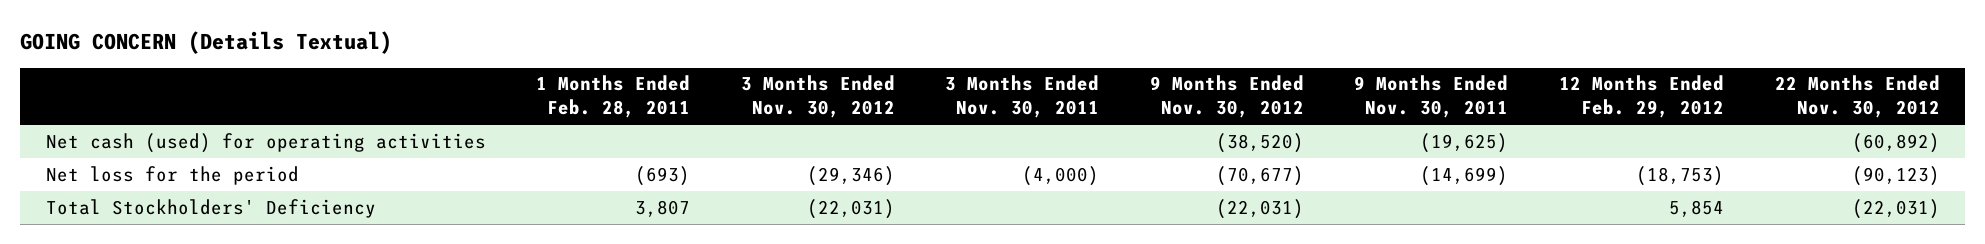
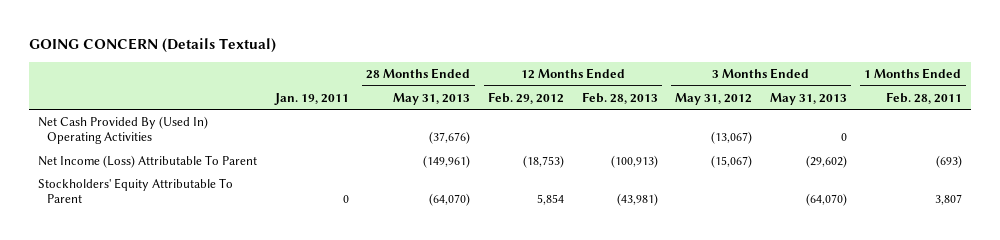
- | 1 Months Ended Feb. 28, 2011 | 3 Months Ended Nov. 30, 2012 | 3 Months Ended Nov. 30, 2011 | 9 Months Ended Nov. 30, 2012 | 9 Months Ended Nov. 30, 2011 | 12 Months Ended Feb. 29, 2012 | 22 Months Ended Nov. 30, 2012
+ | Jan. 19, 2011 | 28 Months Ended May 31, 2013 | 12 Months Ended Feb. 29, 2012 | 12 Months Ended Feb. 28, 2013 | 3 Months Ended May 31, 2012 | 3 Months Ended May 31, 2013 | 1 Months Ended Feb. 28, 2011
- Net cash (used) for operating activities | | | | (38,520) | (19,625) | | (60,892)
- Net loss for the period | (693) | (29,346) | (4,000) | (70,677) | (14,699) | (18,753) | (90,123)
- Total Stockholders' Deficiency | 3,807 | (22,031) | | (22,031) | | 5,854 | (22,031)
+ Net Cash Provided By (Used In) Operating Activities | | (37,676) | | | (13,067) | 0 |
+ Net Income (Loss) Attributable To Parent | | (149,961) | (18,753) | (100,913) | (15,067) | (29,602) | (693)
+ Stockholders' Equity Attributable To Parent | 0 | (64,070) | 5,854 | (43,981) | | (64,070) | 3,807

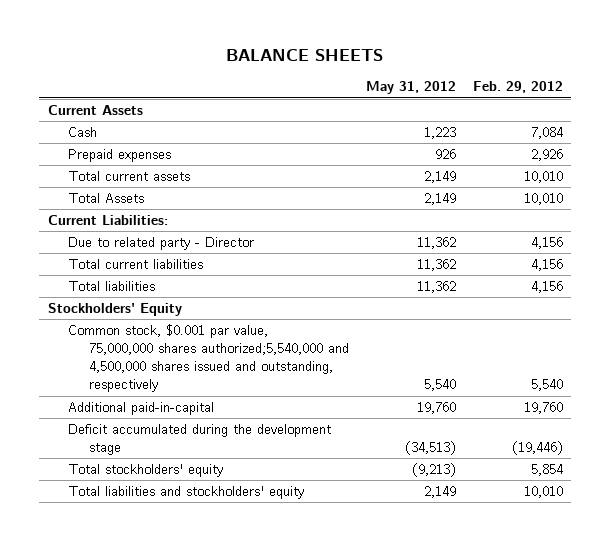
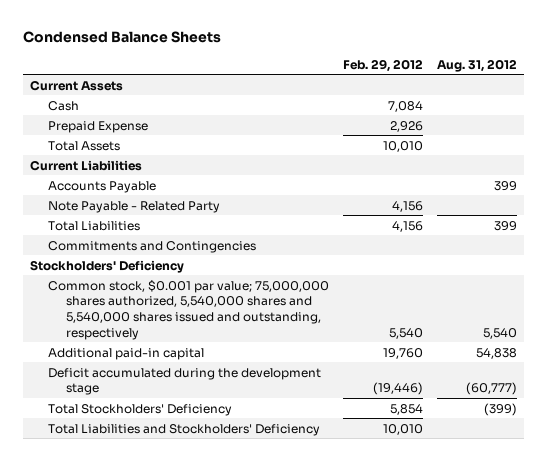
- BALANCE SHEETS
+ Condensed Balance Sheets
- | May 31, 2012 | Feb. 29, 2012
+ | Feb. 29, 2012 | Aug. 31, 2012
- Prepaid expenses | 926 | 2,926
- Total current assets | 2,149 | 10,010
+ Prepaid Expense | 2,926 |
- Current Liabilities:
- Due to related party - Director | 11,362 | 4,156
- Total current liabilities | 11,362 | 4,156
- Total liabilities | 11,362 | 4,156
- Stockholders' Equity
- Common stock, $0.001 par value, 75,000,000 shares authorized;5,540,000 and 4,500,000 shares issued and outstanding, respectively | 5,540 | 5,540
- Additional paid-in-capital | 19,760 | 19,760
+ Current Liabilities
+ Accounts Payable | | 399
+ Note Payable - Related Party | 4,156 |
+ Total Liabilities | 4,156 | 399
+ Commitments and Contingencies
+ Stockholders' Deficiency
+ Common stock, $0.001 par value; 75,000,000 shares authorized, 5,540,000 shares and 5,540,000 shares issued and outstanding, respectively | 5,540 | 5,540
+ Additional paid-in capital | 19,760 | 54,838
- Total stockholders' equity | (9,213) | 5,854
- Total liabilities and stockholders' equity | 2,149 | 10,010
+ Total Stockholders' Deficiency | 5,854 | (399)
+ Total Liabilities and Stockholders' Deficiency | 10,010 |

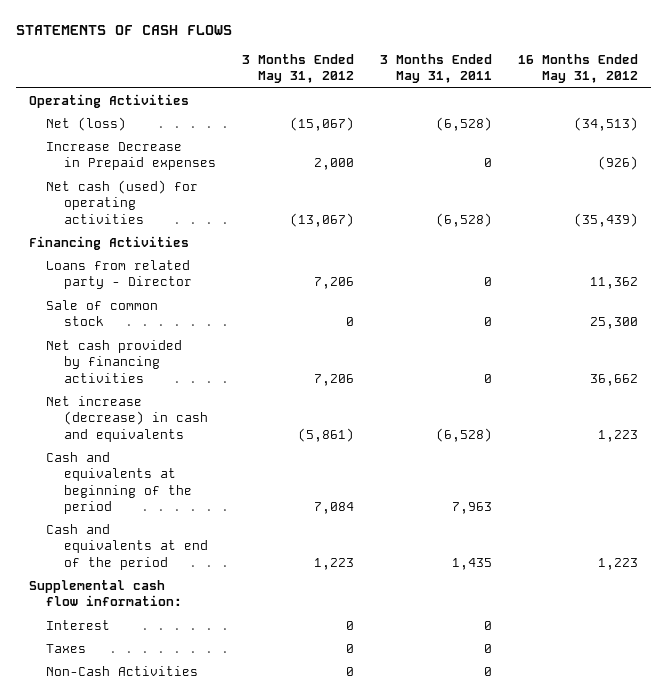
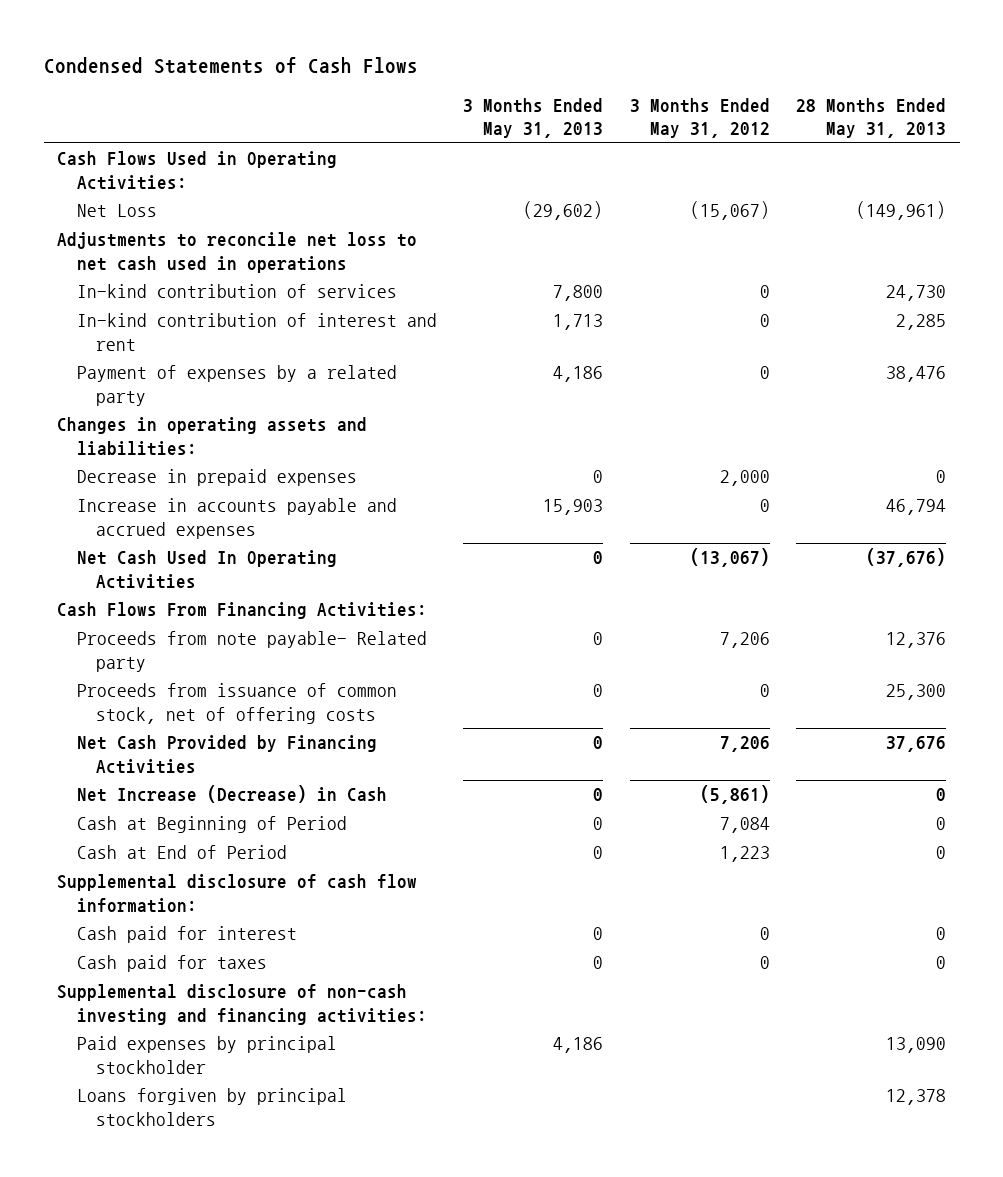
- STATEMENTS OF CASH FLOWS
+ Condensed Statements of Cash Flows
- | 3 Months Ended May 31, 2012 | 3 Months Ended May 31, 2011 | 16 Months Ended May 31, 2012
+ | 3 Months Ended May 31, 2013 | 3 Months Ended May 31, 2012 | 28 Months Ended May 31, 2013
- Operating Activities
- Net (loss) | (15,067) | (6,528) | (34,513)
- Increase Decrease in Prepaid expenses | 2,000 | 0 | (926)
- Net cash (used) for operating activities | (13,067) | (6,528) | (35,439)
- Financing Activities
- Loans from related party - Director | 7,206 | 0 | 11,362
- Sale of common stock | 0 | 0 | 25,300
- Net cash provided by financing activities | 7,206 | 0 | 36,662
- Net increase (decrease) in cash and equivalents | (5,861) | (6,528) | 1,223
- Cash and equivalents at beginning of the period | 7,084 | 7,963 |
- Cash and equivalents at end of the period | 1,223 | 1,435 | 1,223
- Supplemental cash flow information:
- Interest | 0 | 0 |
- Taxes | 0 | 0 |
- Non-Cash Activities | 0 | 0 |
+ Cash Flows Used in Operating Activities:
+ Net Loss | (29,602) | (15,067) | (149,961)
+ Adjustments to reconcile net loss to net cash used in operations
+ In-kind contribution of services | 7,800 | 0 | 24,730
+ In-kind contribution of interest and rent | 1,713 | 0 | 2,285
+ Payment of expenses by a related party | 4,186 | 0 | 38,476
+ Changes in operating assets and liabilities:
+ Decrease in prepaid expenses | 0 | 2,000 | 0
+ Increase in accounts payable and accrued expenses | 15,903 | 0 | 46,794
+ Net Cash Used In Operating Activities | 0 | (13,067) | (37,676)
+ Cash Flows From Financing Activities:
+ Proceeds from note payable- Related party | 0 | 7,206 | 12,376
+ Proceeds from issuance of common stock, net of offering costs | 0 | 0 | 25,300
+ Net Cash Provided by Financing Activities | 0 | 7,206 | 37,676
+ Net Increase (Decrease) in Cash | 0 | (5,861) | 0
+ Cash at Beginning of Period | 0 | 7,084 | 0
+ Cash at End of Period | 0 | 1,223 | 0
+ Supplemental disclosure of cash flow information:
+ Cash paid for interest | 0 | 0 | 0
+ Cash paid for taxes | 0 | 0 | 0
+ Supplemental disclosure of non-cash investing and financing activities:
+ Paid expenses by principal stockholder | 4,186 | | 13,090
+ Loans forgiven by principal stockholders | | | 12,378

